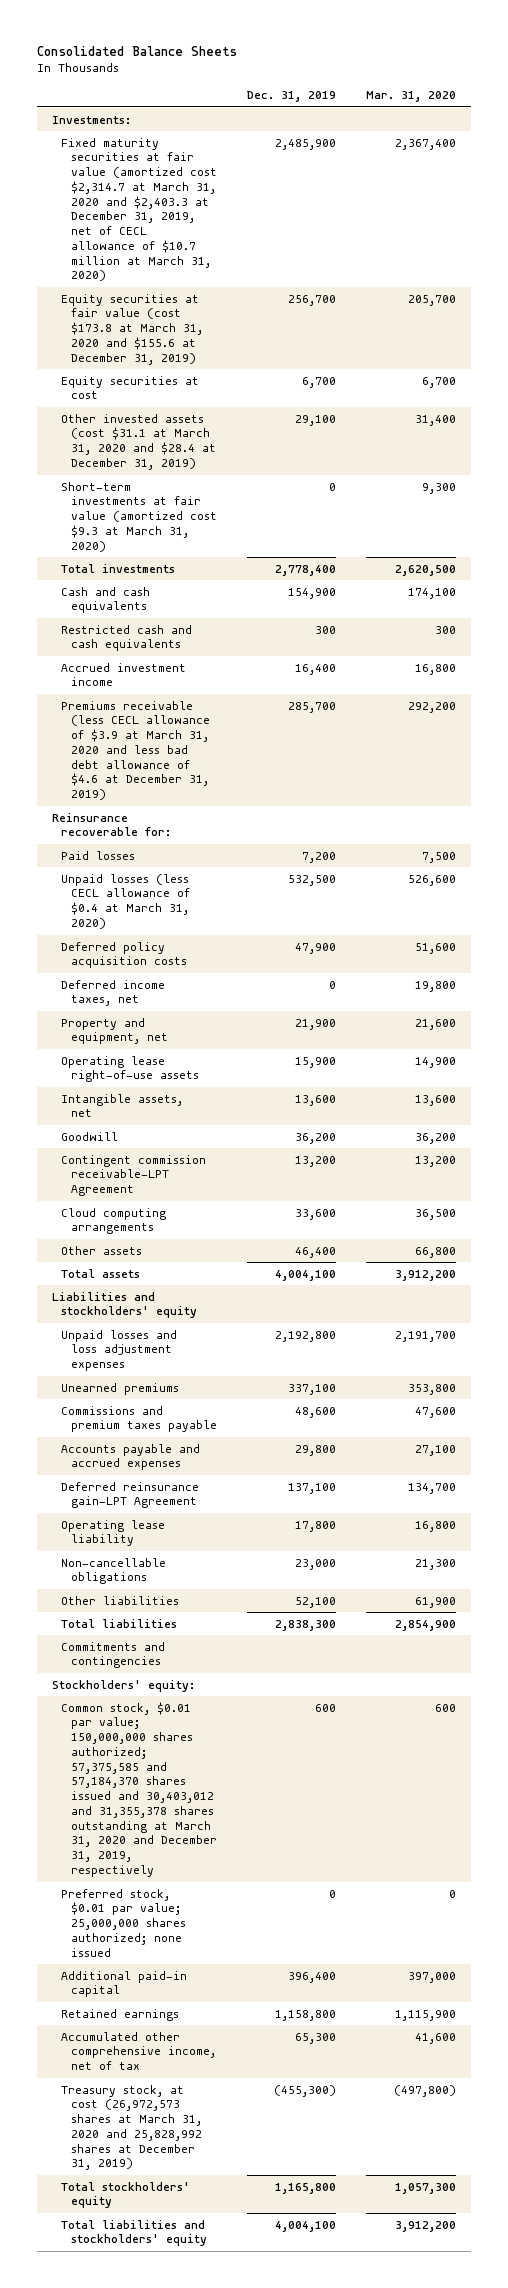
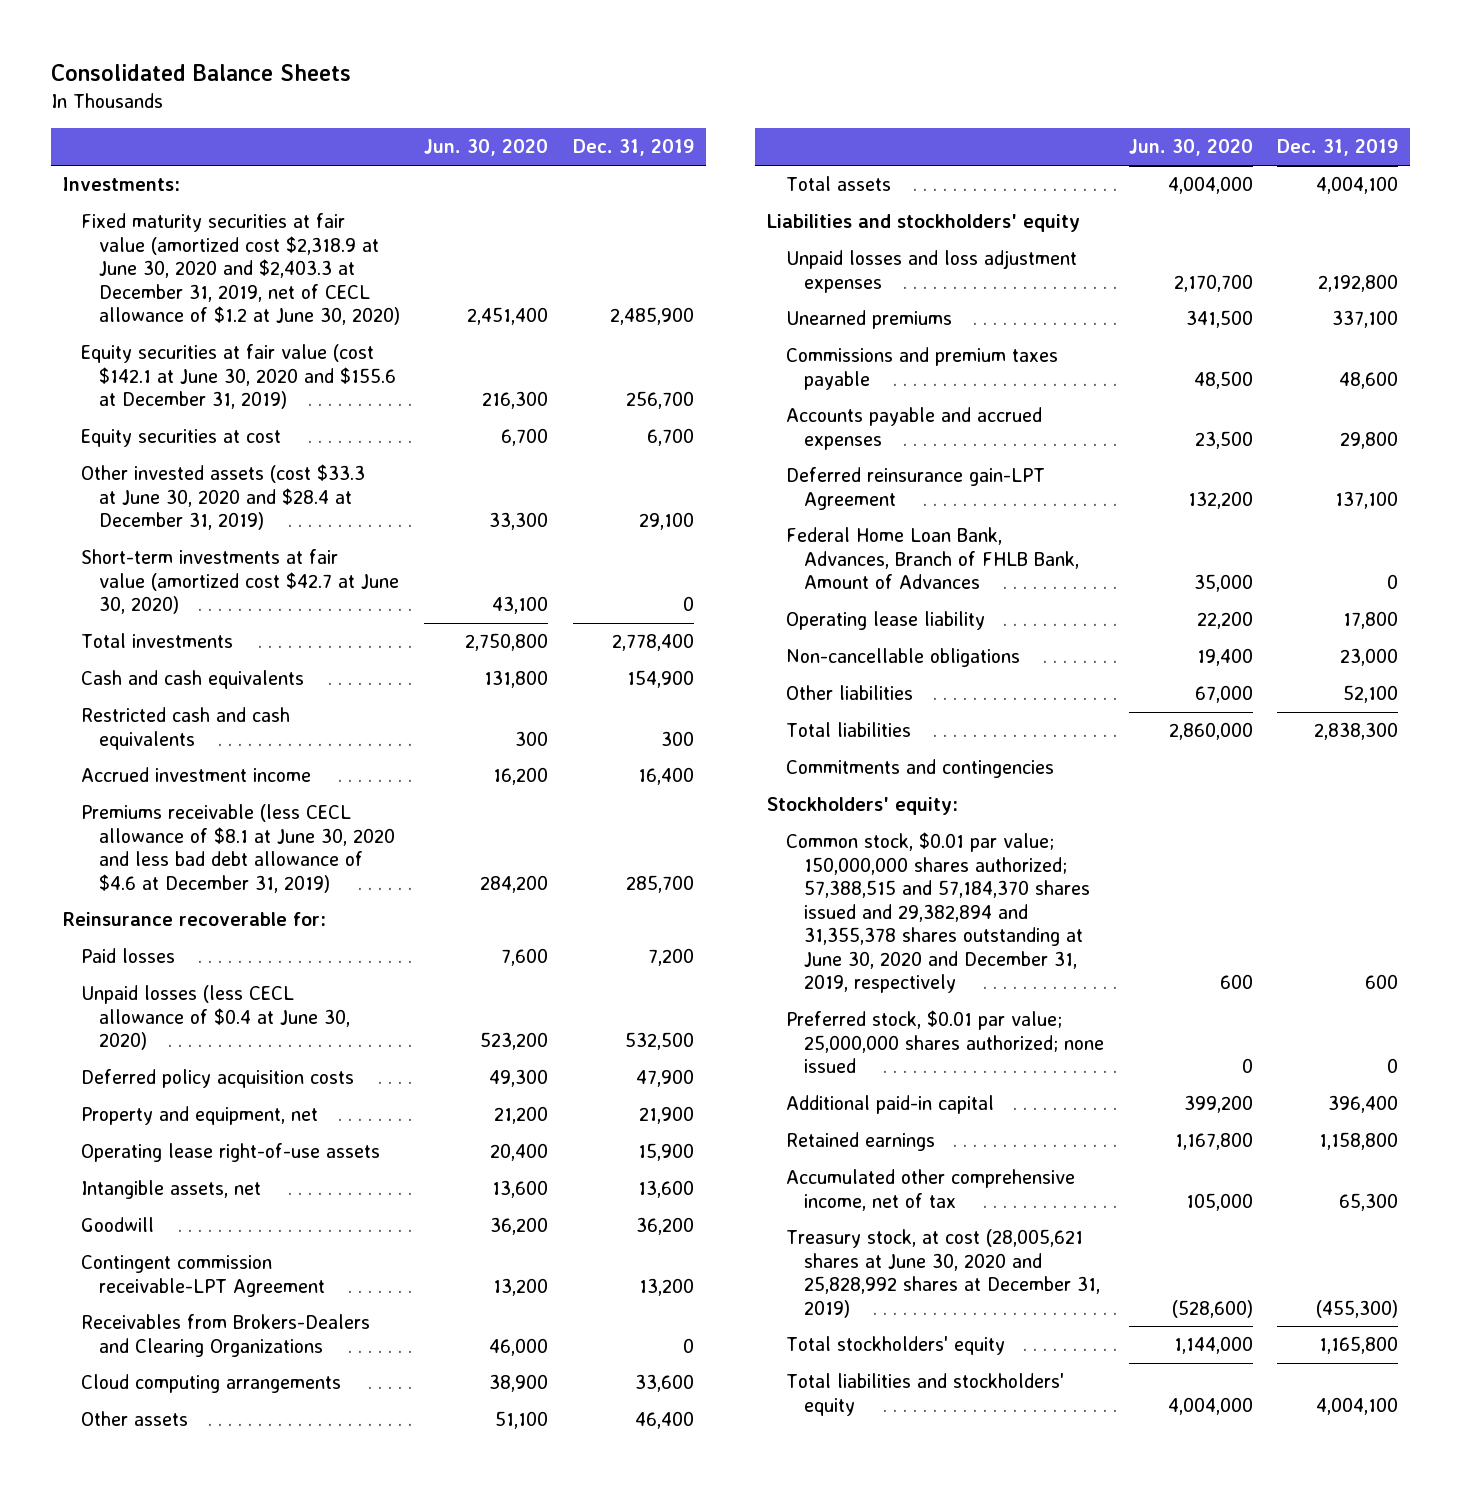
- | Dec. 31, 2019 | Mar. 31, 2020
+ | Jun. 30, 2020 | Dec. 31, 2019
- Fixed maturity securities at fair value (amortized cost $2,314.7 at March 31, 2020 and $2,403.3 at December 31, 2019, net of CECL allowance of $10.7 million at March 31, 2020) | 2,485,900 | 2,367,400
- Equity securities at fair value (cost $173.8 at March 31, 2020 and $155.6 at December 31, 2019) | 256,700 | 205,700
+ Fixed maturity securities at fair value (amortized cost $2,318.9 at June 30, 2020 and $2,403.3 at December 31, 2019, net of CECL allowance of $1.2 at June 30, 2020) | 2,451,400 | 2,485,900
+ Equity securities at fair value (cost $142.1 at June 30, 2020 and $155.6 at December 31, 2019) | 216,300 | 256,700
- Other invested assets (cost $31.1 at March 31, 2020 and $28.4 at December 31, 2019) | 29,100 | 31,400
- Short-term investments at fair value (amortized cost $9.3 at March 31, 2020) | 0 | 9,300
+ Other invested assets (cost $33.3 at June 30, 2020 and $28.4 at December 31, 2019) | 33,300 | 29,100
+ Short-term investments at fair value (amortized cost $42.7 at June 30, 2020) | 43,100 | 0
- Premiums receivable (less CECL allowance of $3.9 at March 31, 2020 and less bad debt allowance of $4.6 at December 31, 2019) | 285,700 | 292,200
+ Premiums receivable (less CECL allowance of $8.1 at June 30, 2020 and less bad debt allowance of $4.6 at December 31, 2019) | 284,200 | 285,700
- Unpaid losses (less CECL allowance of $0.4 at March 31, 2020) | 532,500 | 526,600
+ Unpaid losses (less CECL allowance of $0.4 at June 30, 2020) | 523,200 | 532,500
- Deferred income taxes, net | 0 | 19,800
+ Receivables from Brokers-Dealers and Clearing Organizations | 46,000 | 0
+ Federal Home Loan Bank, Advances, Branch of FHLB Bank, Amount of Advances | 35,000 | 0
- Common stock, $0.01 par value; 150,000,000 shares authorized; 57,375,585 and 57,184,370 shares issued and 30,403,012 and 31,355,378 shares outstanding at March 31, 2020 and December 31, 2019, respectively | 600 | 600
+ Common stock, $0.01 par value; 150,000,000 shares authorized; 57,388,515 and 57,184,370 shares issued and 29,382,894 and 31,355,378 shares outstanding at June 30, 2020 and December 31, 2019, respectively | 600 | 600
- Treasury stock, at cost (26,972,573 shares at March 31, 2020 and 25,828,992 shares at December 31, 2019) | (455,300) | (497,800)
+ Treasury stock, at cost (28,005,621 shares at June 30, 2020 and 25,828,992 shares at December 31, 2019) | (528,600) | (455,300)

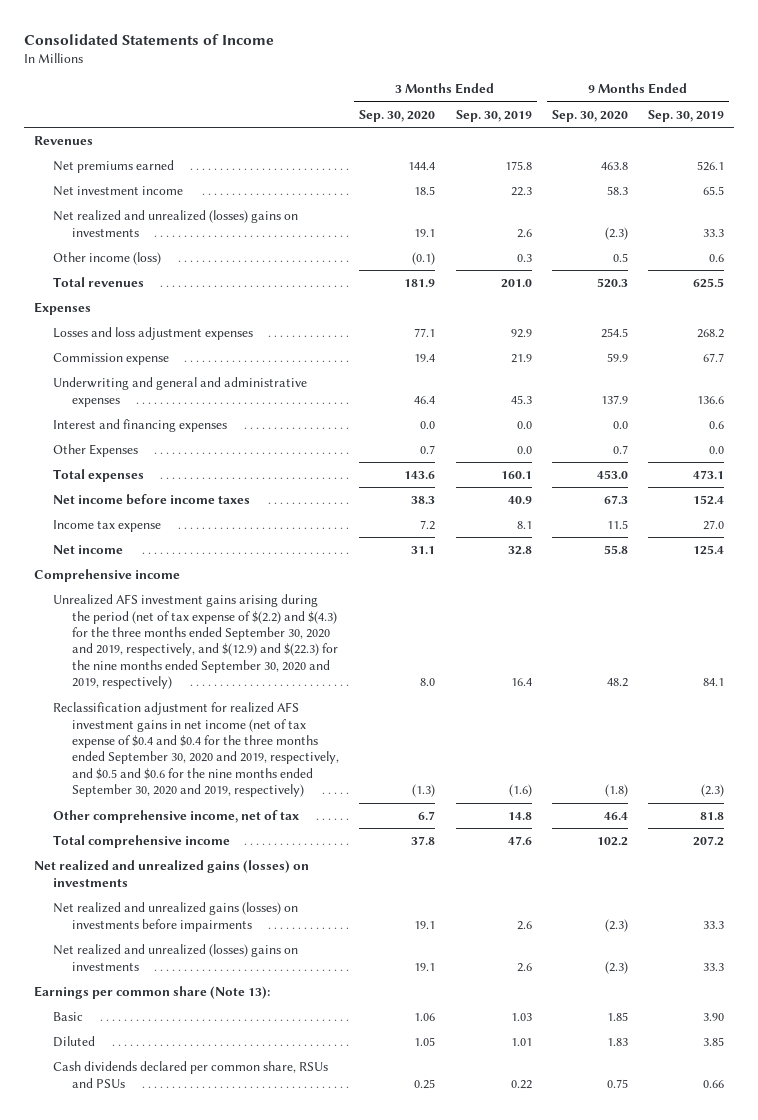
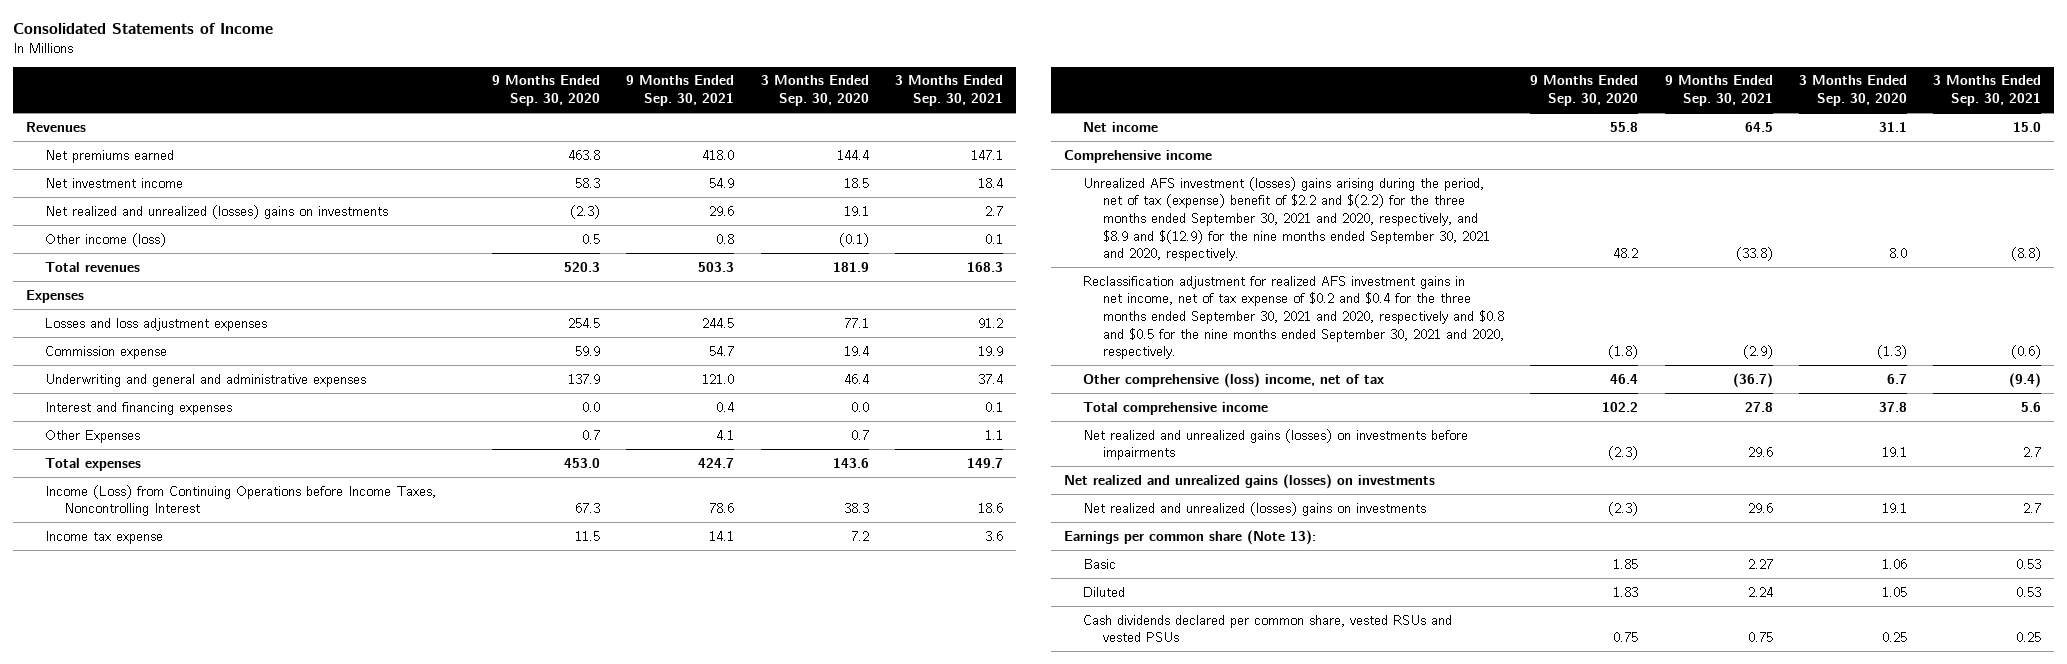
- | 3 Months Ended Sep. 30, 2020 | 3 Months Ended Sep. 30, 2019 | 9 Months Ended Sep. 30, 2020 | 9 Months Ended Sep. 30, 2019
+ | 9 Months Ended Sep. 30, 2020 | 9 Months Ended Sep. 30, 2021 | 3 Months Ended Sep. 30, 2020 | 3 Months Ended Sep. 30, 2021
- Net income before income taxes | 38.3 | 40.9 | 67.3 | 152.4
+ Income (Loss) from Continuing Operations before Income Taxes, Noncontrolling Interest | 67.3 | 78.6 | 38.3 | 18.6
- Unrealized AFS investment gains arising during the period (net of tax expense of $(2.2) and $(4.3) for the three months ended September 30, 2020 and 2019, respectively, and $(12.9) and $(22.3) for the nine months ended September 30, 2020 and 2019, respectively) | 8.0 | 16.4 | 48.2 | 84.1
- Reclassification adjustment for realized AFS investment gains in net income (net of tax expense of $0.4 and $0.4 for the three months ended September 30, 2020 and 2019, respectively, and $0.5 and $0.6 for the nine months ended September 30, 2020 and 2019, respectively) | (1.3) | (1.6) | (1.8) | (2.3)
- Other comprehensive income, net of tax | 6.7 | 14.8 | 46.4 | 81.8
+ Unrealized AFS investment (losses) gains arising during the period, net of tax (expense) benefit of $2.2 and $(2.2) for the three months ended September 30, 2021 and 2020, respectively, and $8.9 and $(12.9) for the nine months ended September 30, 2021 and 2020, respectively. | 48.2 | (33.8) | 8.0 | (8.8)
+ Reclassification adjustment for realized AFS investment gains in net income, net of tax expense of $0.2 and $0.4 for the three months ended September 30, 2021 and 2020, respectively and $0.8 and $0.5 for the nine months ended September 30, 2021 and 2020, respectively. | (1.8) | (2.9) | (1.3) | (0.6)
+ Other comprehensive (loss) income, net of tax | 46.4 | (36.7) | 6.7 | (9.4)
moved down: Net realized and unrealized gains (losses) on investments
- Cash dividends declared per common share, RSUs and PSUs | 0.25 | 0.22 | 0.75 | 0.66
+ Cash dividends declared per common share, vested RSUs and vested PSUs | 0.75 | 0.75 | 0.25 | 0.25

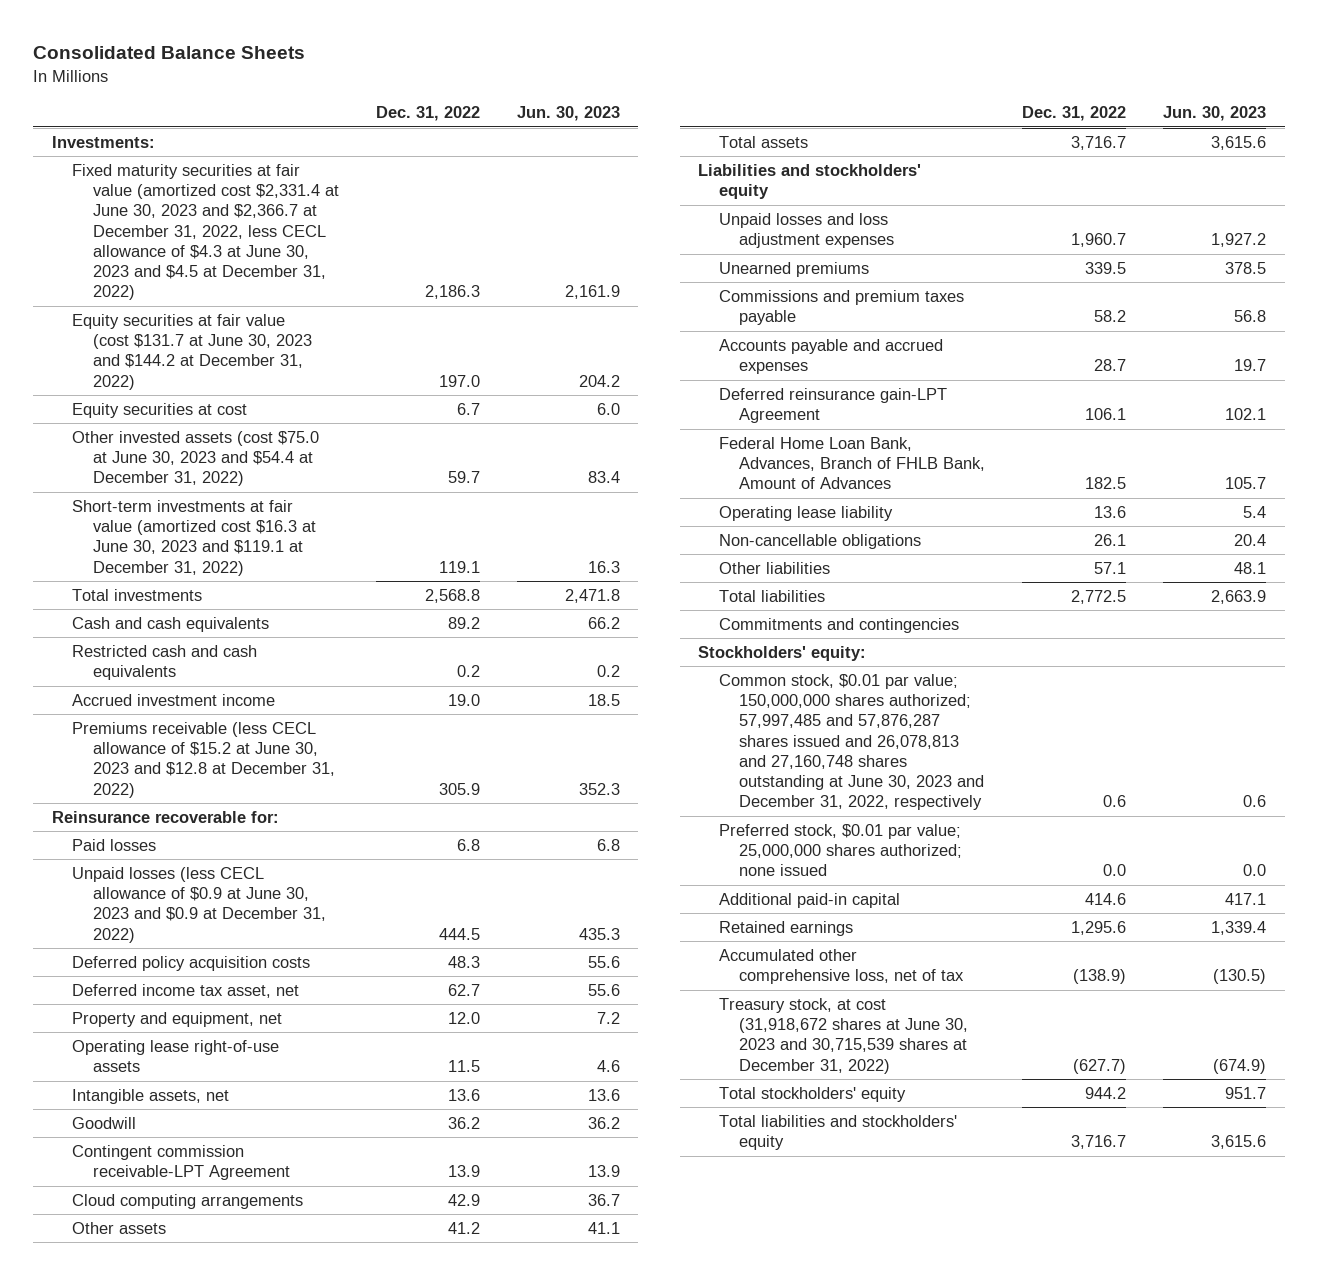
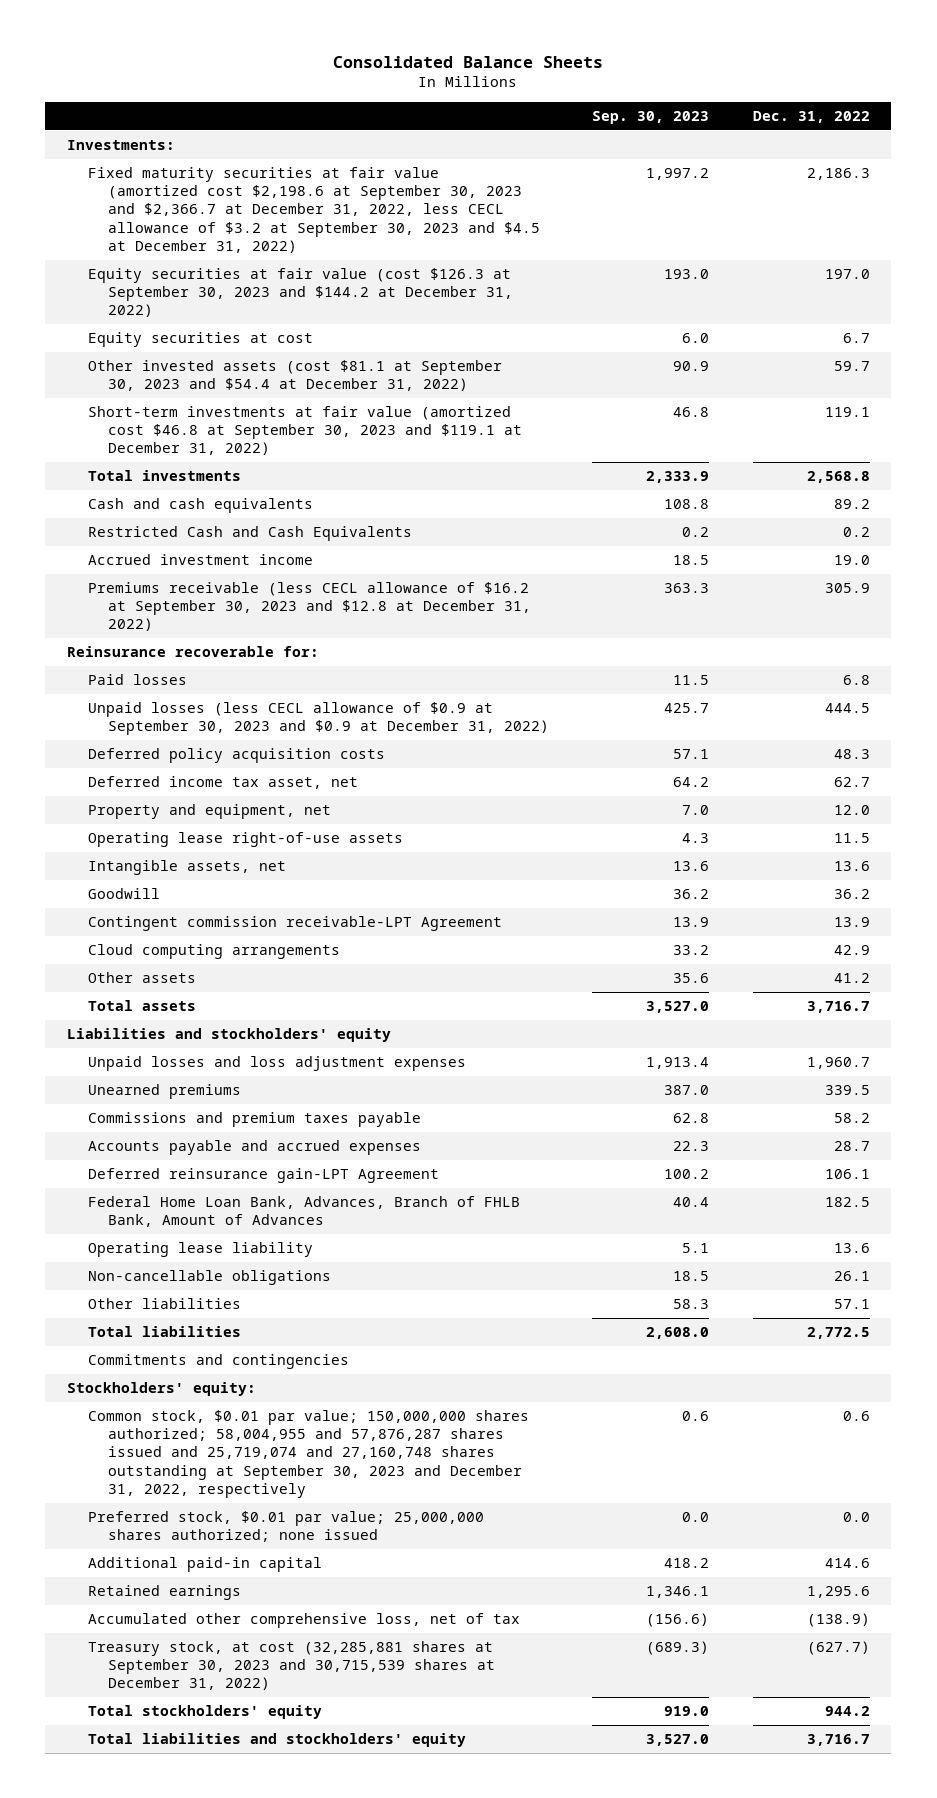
- | Dec. 31, 2022 | Jun. 30, 2023
+ | Sep. 30, 2023 | Dec. 31, 2022
- Fixed maturity securities at fair value (amortized cost $2,331.4 at June 30, 2023 and $2,366.7 at December 31, 2022, less CECL allowance of $4.3 at June 30, 2023 and $4.5 at December 31, 2022) | 2,186.3 | 2,161.9
- Equity securities at fair value (cost $131.7 at June 30, 2023 and $144.2 at December 31, 2022) | 197.0 | 204.2
+ Fixed maturity securities at fair value (amortized cost $2,198.6 at September 30, 2023 and $2,366.7 at December 31, 2022, less CECL allowance of $3.2 at September 30, 2023 and $4.5 at December 31, 2022) | 1,997.2 | 2,186.3
+ Equity securities at fair value (cost $126.3 at September 30, 2023 and $144.2 at December 31, 2022) | 193.0 | 197.0
- Other invested assets (cost $75.0 at June 30, 2023 and $54.4 at December 31, 2022) | 59.7 | 83.4
- Short-term investments at fair value (amortized cost $16.3 at June 30, 2023 and $119.1 at December 31, 2022) | 119.1 | 16.3
+ Other invested assets (cost $81.1 at September 30, 2023 and $54.4 at December 31, 2022) | 90.9 | 59.7
+ Short-term investments at fair value (amortized cost $46.8 at September 30, 2023 and $119.1 at December 31, 2022) | 46.8 | 119.1
- Restricted cash and cash equivalents | 0.2 | 0.2
+ Restricted Cash and Cash Equivalents | 0.2 | 0.2
- Premiums receivable (less CECL allowance of $15.2 at June 30, 2023 and $12.8 at December 31, 2022) | 305.9 | 352.3
+ Premiums receivable (less CECL allowance of $16.2 at September 30, 2023 and $12.8 at December 31, 2022) | 363.3 | 305.9
- Unpaid losses (less CECL allowance of $0.9 at June 30, 2023 and $0.9 at December 31, 2022) | 444.5 | 435.3
+ Unpaid losses (less CECL allowance of $0.9 at September 30, 2023 and $0.9 at December 31, 2022) | 425.7 | 444.5
- Common stock, $0.01 par value; 150,000,000 shares authorized; 57,997,485 and 57,876,287 shares issued and 26,078,813 and 27,160,748 shares outstanding at June 30, 2023 and December 31, 2022, respectively | 0.6 | 0.6
+ Common stock, $0.01 par value; 150,000,000 shares authorized; 58,004,955 and 57,876,287 shares issued and 25,719,074 and 27,160,748 shares outstanding at September 30, 2023 and December 31, 2022, respectively | 0.6 | 0.6
- Treasury stock, at cost (31,918,672 shares at June 30, 2023 and 30,715,539 shares at December 31, 2022) | (627.7) | (674.9)
+ Treasury stock, at cost (32,285,881 shares at September 30, 2023 and 30,715,539 shares at December 31, 2022) | (689.3) | (627.7)

